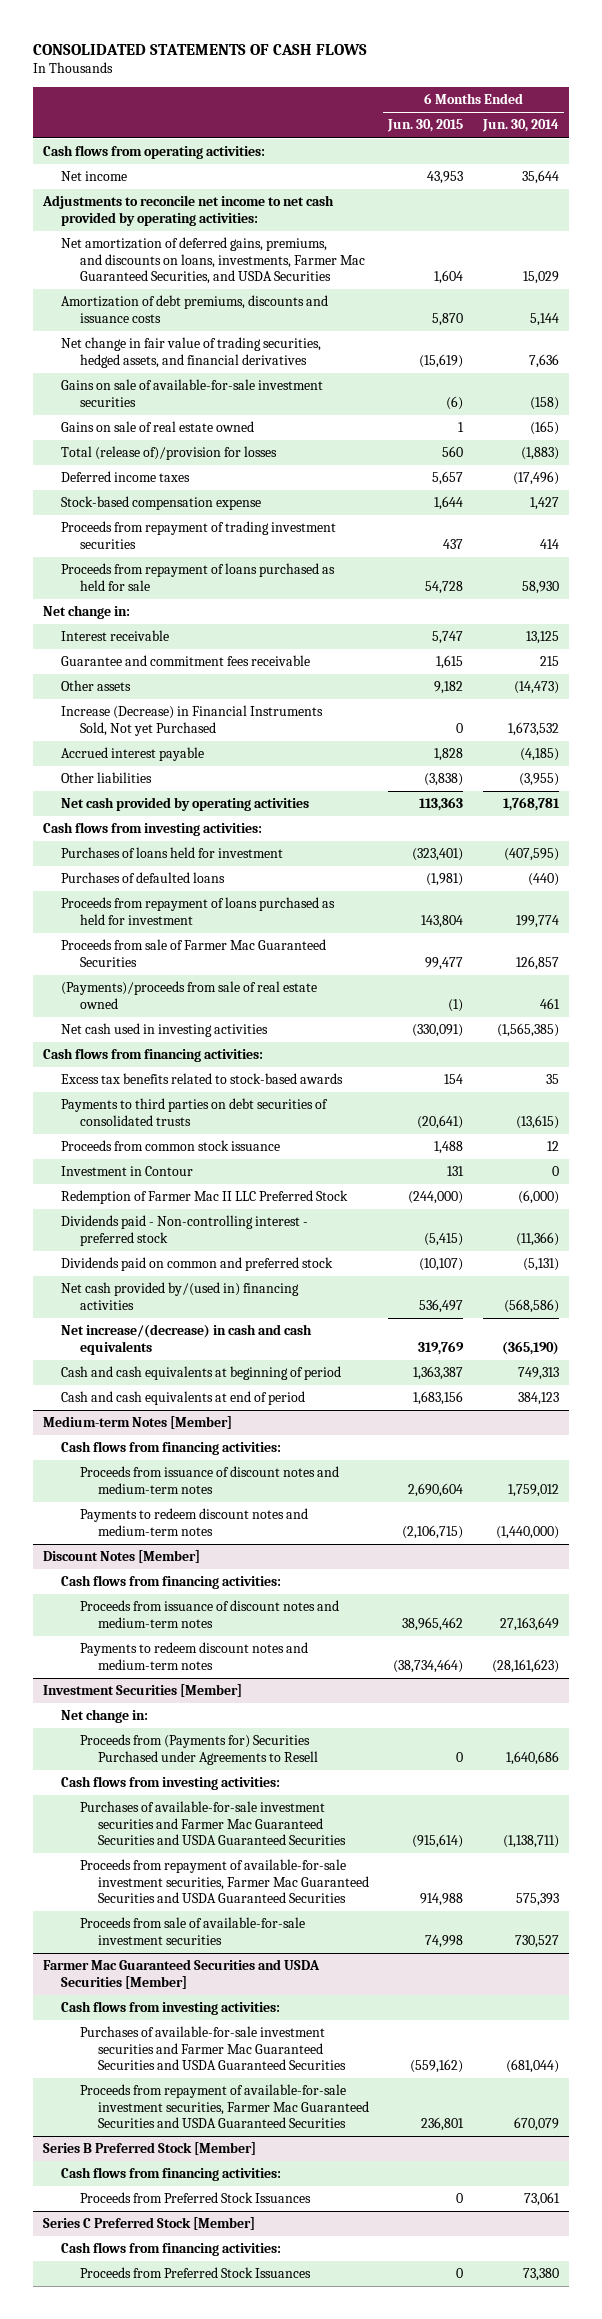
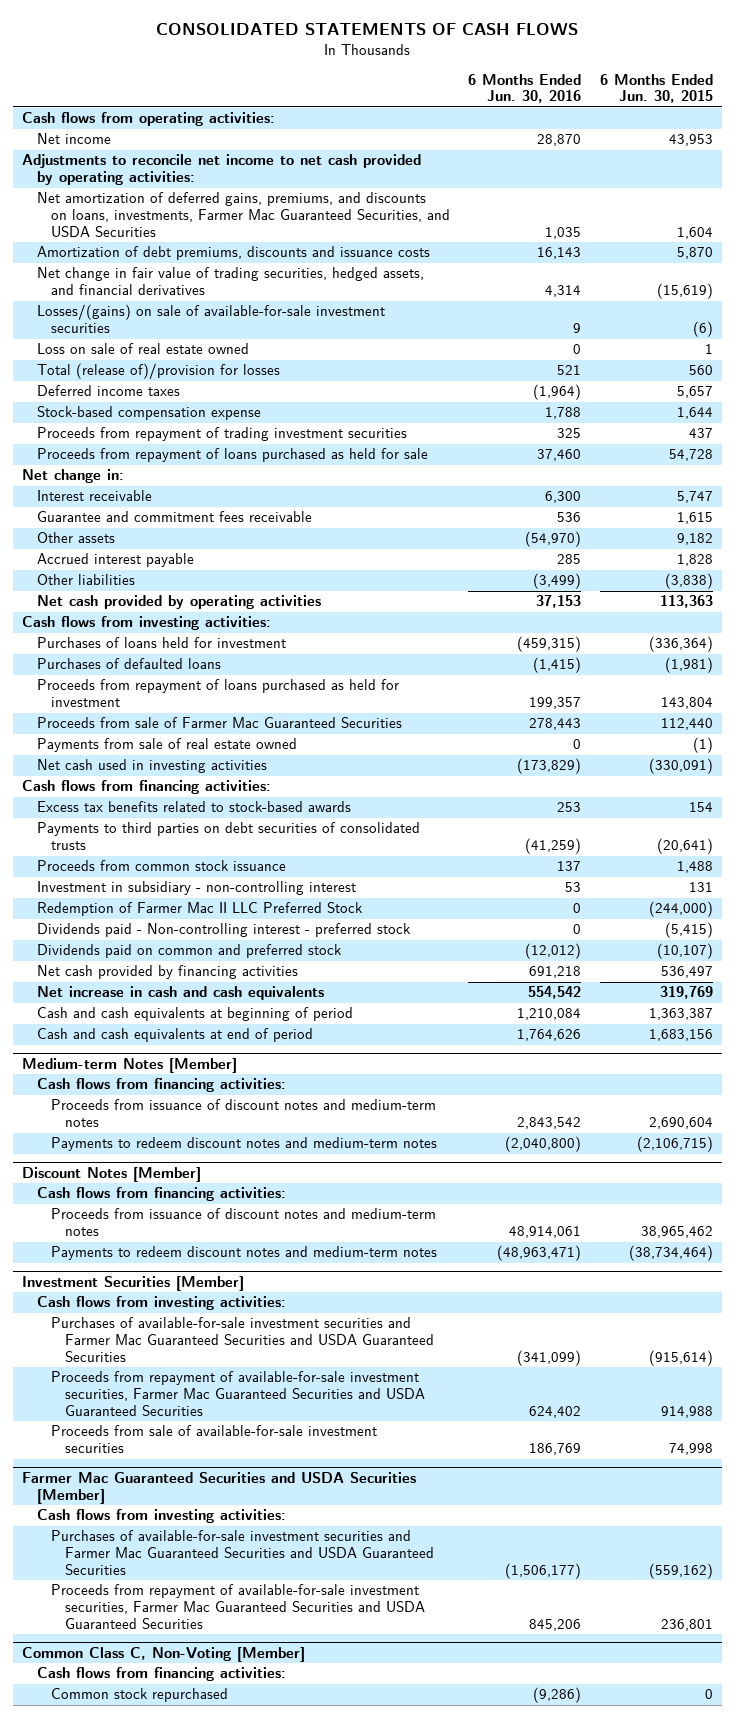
- | 6 Months Ended Jun. 30, 2015 | 6 Months Ended Jun. 30, 2014
+ | 6 Months Ended Jun. 30, 2016 | 6 Months Ended Jun. 30, 2015
- Gains on sale of available-for-sale investment securities | (6) | (158)
- Gains on sale of real estate owned | 1 | (165)
+ Losses/(gains) on sale of available-for-sale investment securities | 9 | (6)
+ Loss on sale of real estate owned | 0 | 1
- Increase (Decrease) in Financial Instruments Sold, Not yet Purchased | 0 | 1,673,532
- Purchases of loans held for investment | (323,401) | (407,595)
+ Purchases of loans held for investment | (459,315) | (336,364)
- Proceeds from sale of Farmer Mac Guaranteed Securities | 99,477 | 126,857
- (Payments)/proceeds from sale of real estate owned | (1) | 461
+ Proceeds from sale of Farmer Mac Guaranteed Securities | 278,443 | 112,440
+ Payments from sale of real estate owned | 0 | (1)
- Investment in Contour | 131 | 0
+ Investment in subsidiary - non-controlling interest | 53 | 131
- Net cash provided by/(used in) financing activities | 536,497 | (568,586)
- Net increase/(decrease) in cash and cash equivalents | 319,769 | (365,190)
+ Net cash provided by financing activities | 691,218 | 536,497
+ Net increase in cash and cash equivalents | 554,542 | 319,769
@ Investment Securities [Member]
- Net change in:
- Proceeds from (Payments for) Securities Purchased under Agreements to Resell | 0 | 1,640,686
- Series B Preferred Stock [Member]
- Cash flows from financing activities:
- Proceeds from Preferred Stock Issuances | 0 | 73,061
- Series C Preferred Stock [Member]
+ Common Class C, Non-Voting [Member]
- Proceeds from Preferred Stock Issuances | 0 | 73,380
+ Common stock repurchased | (9,286) | 0

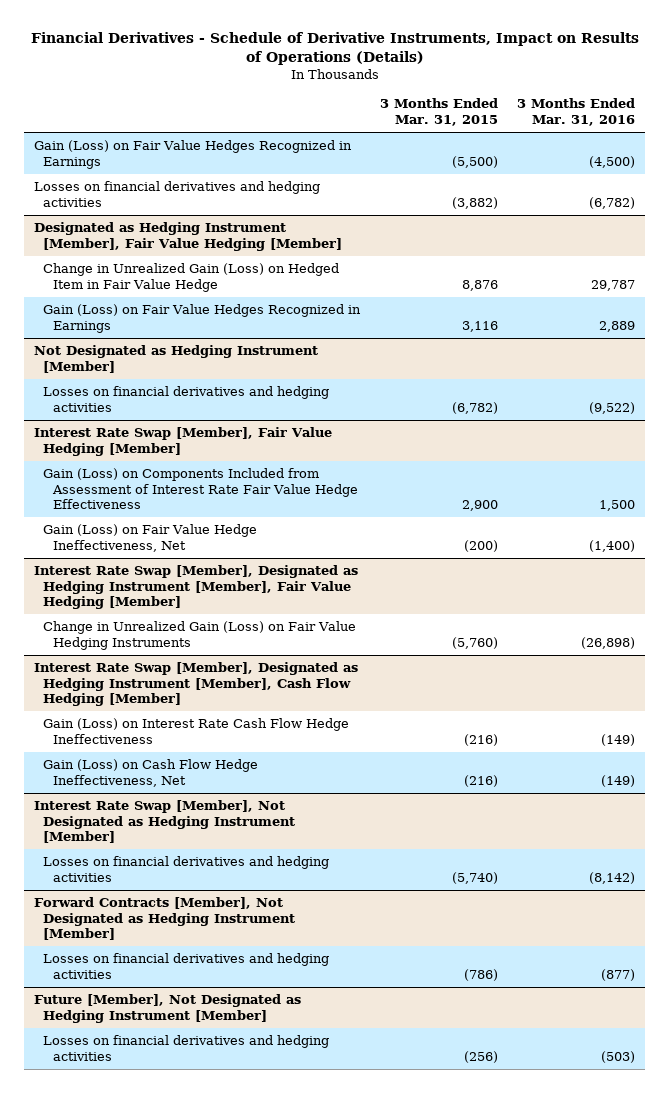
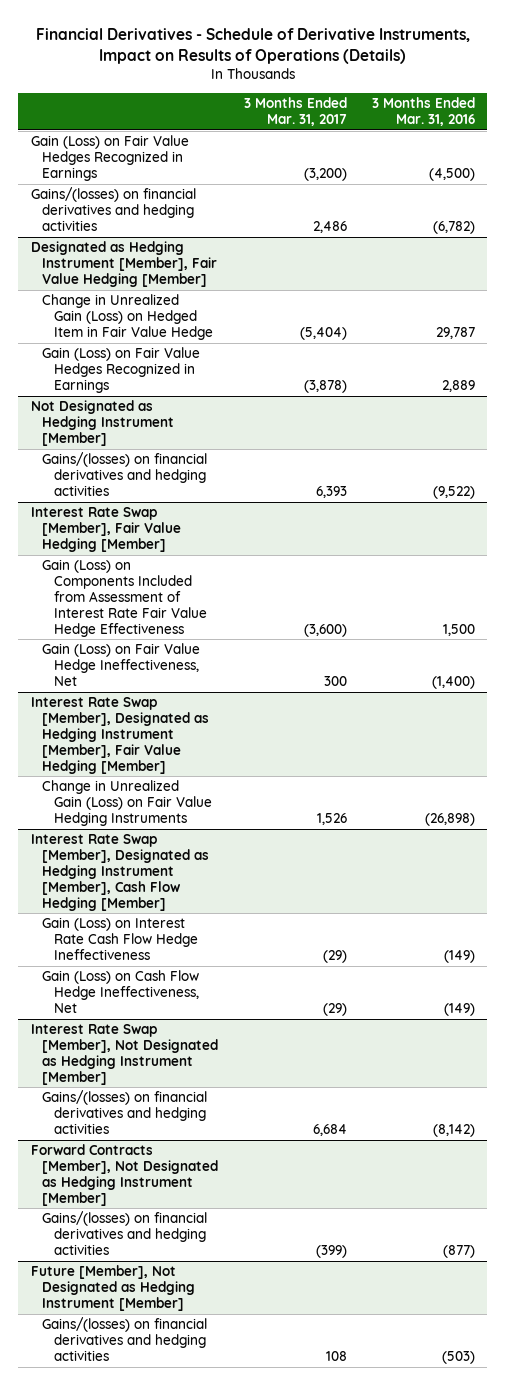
- | 3 Months Ended Mar. 31, 2015 | 3 Months Ended Mar. 31, 2016
+ | 3 Months Ended Mar. 31, 2017 | 3 Months Ended Mar. 31, 2016
- Losses on financial derivatives and hedging activities | (3,882) | (6,782)
+ Gains/(losses) on financial derivatives and hedging activities | 2,486 | (6,782)
@ Not Designated as Hedging Instrument [Member]
- Losses on financial derivatives and hedging activities | (6,782) | (9,522)
+ Gains/(losses) on financial derivatives and hedging activities | 6,393 | (9,522)
@ Interest Rate Swap [Member], Not Designated as Hedging Instrument [Member]
- Losses on financial derivatives and hedging activities | (5,740) | (8,142)
+ Gains/(losses) on financial derivatives and hedging activities | 6,684 | (8,142)
@ Forward Contracts [Member], Not Designated as Hedging Instrument [Member]
- Losses on financial derivatives and hedging activities | (786) | (877)
+ Gains/(losses) on financial derivatives and hedging activities | (399) | (877)
@ Future [Member], Not Designated as Hedging Instrument [Member]
- Losses on financial derivatives and hedging activities | (256) | (503)
+ Gains/(losses) on financial derivatives and hedging activities | 108 | (503)

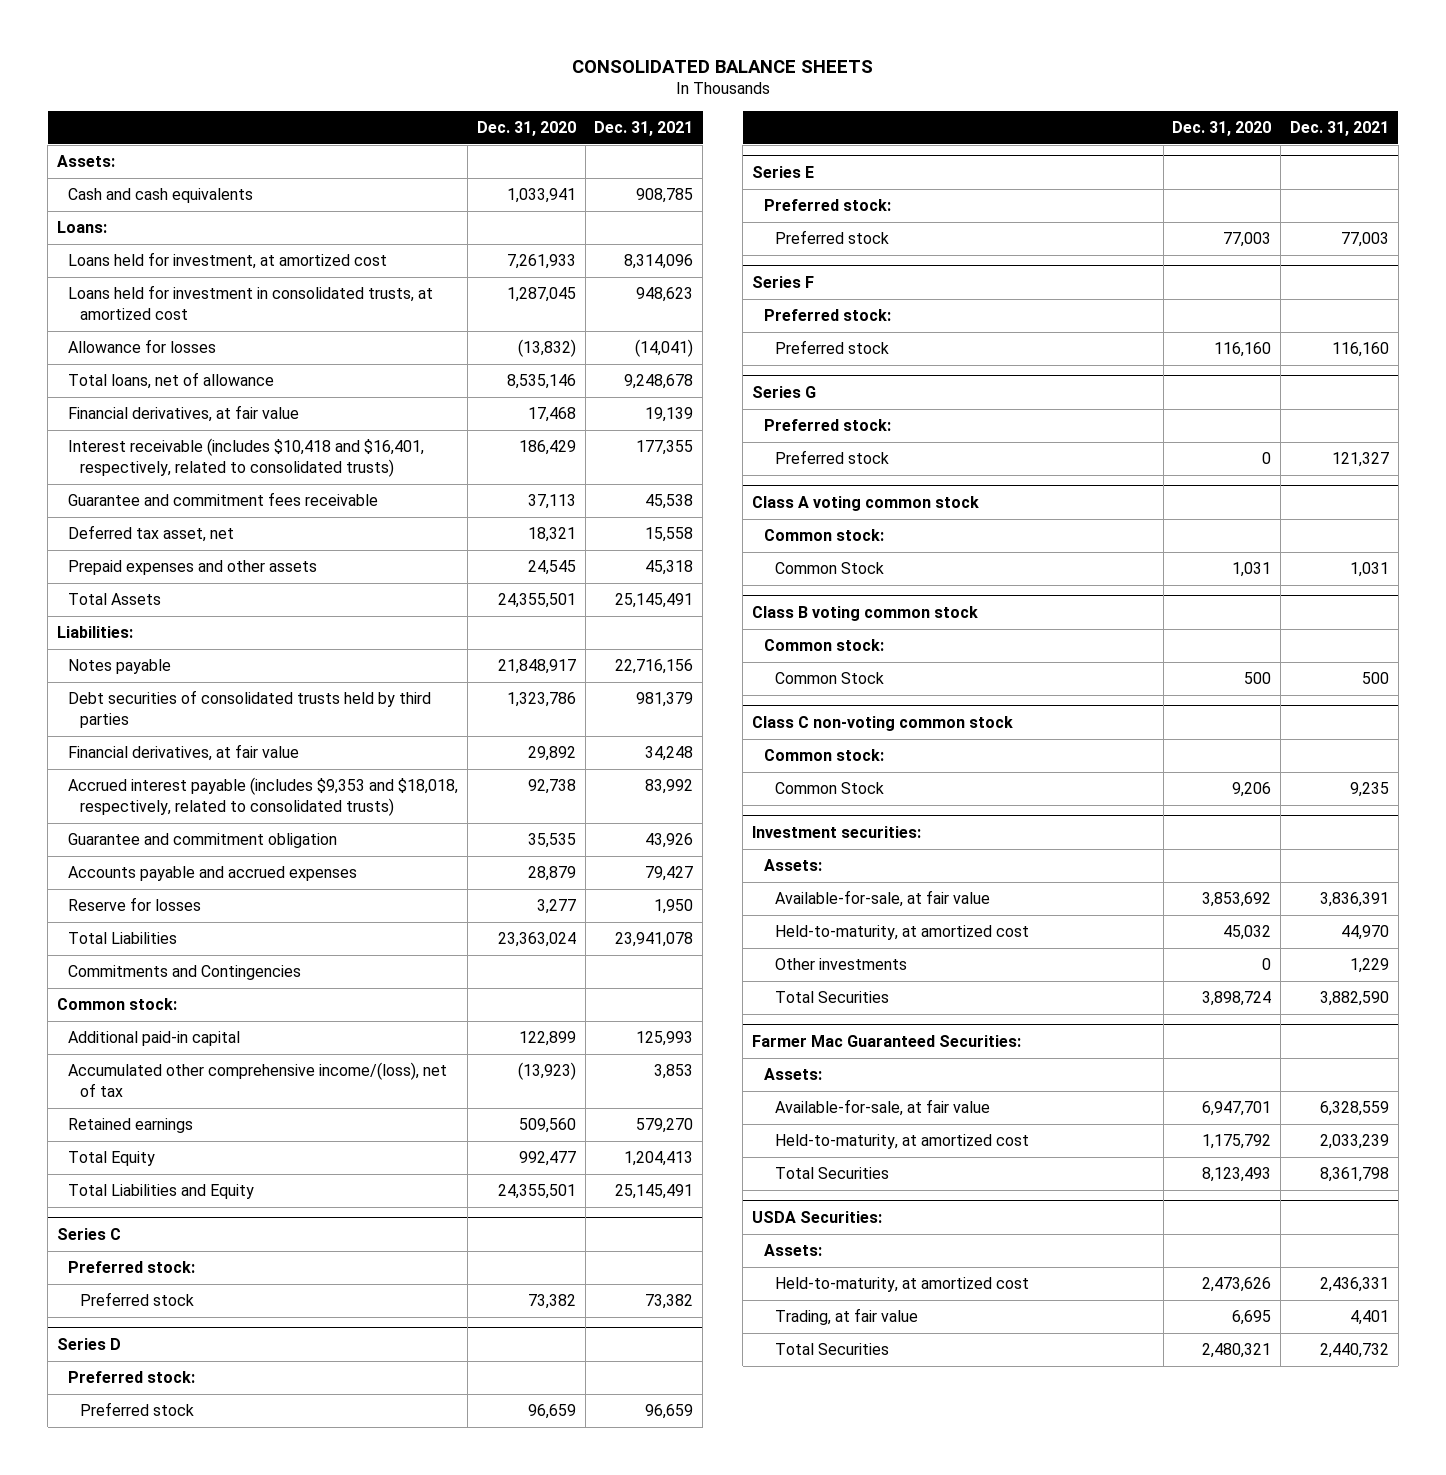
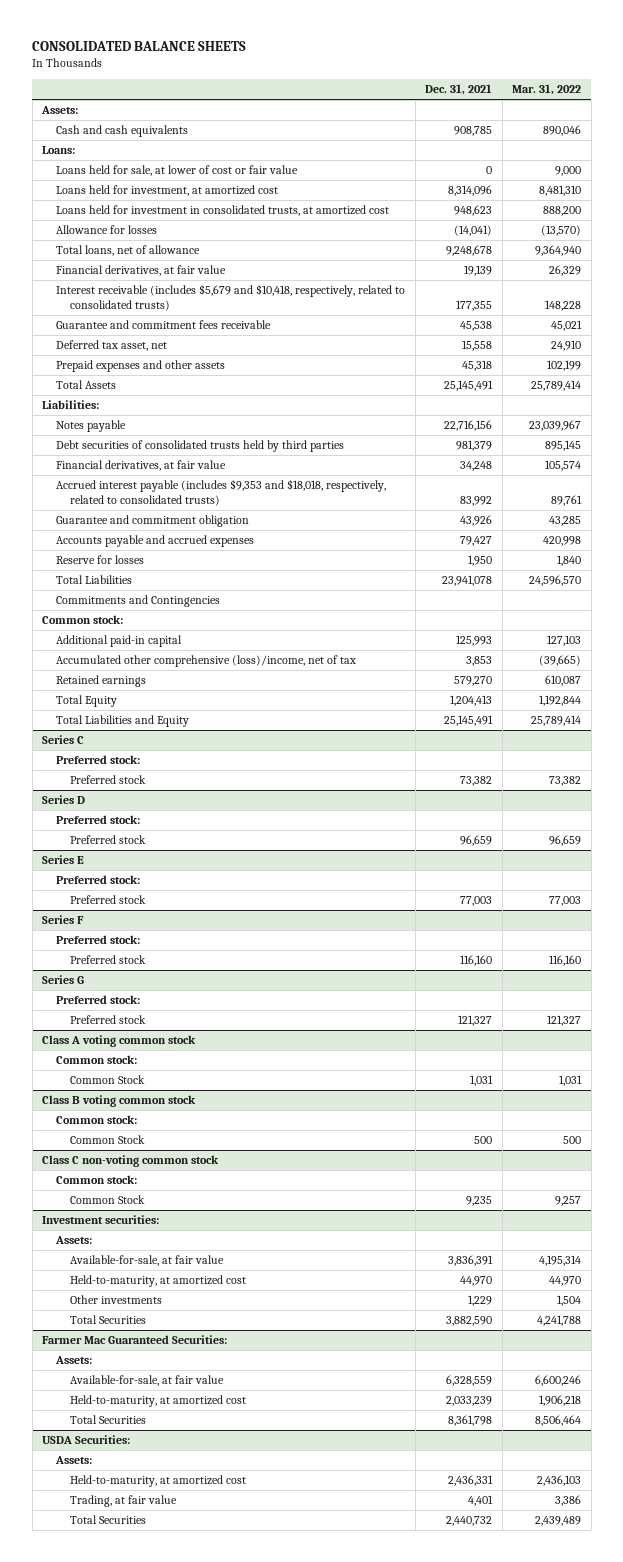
- | Dec. 31, 2020 | Dec. 31, 2021
+ | Dec. 31, 2021 | Mar. 31, 2022
+ Loans held for sale, at lower of cost or fair value | 0 | 9,000
- Interest receivable (includes $10,418 and $16,401, respectively, related to consolidated trusts) | 186,429 | 177,355
+ Interest receivable (includes $5,679 and $10,418, respectively, related to consolidated trusts) | 177,355 | 148,228
- Accumulated other comprehensive income/(loss), net of tax | (13,923) | 3,853
+ Accumulated other comprehensive (loss)/income, net of tax | 3,853 | (39,665)

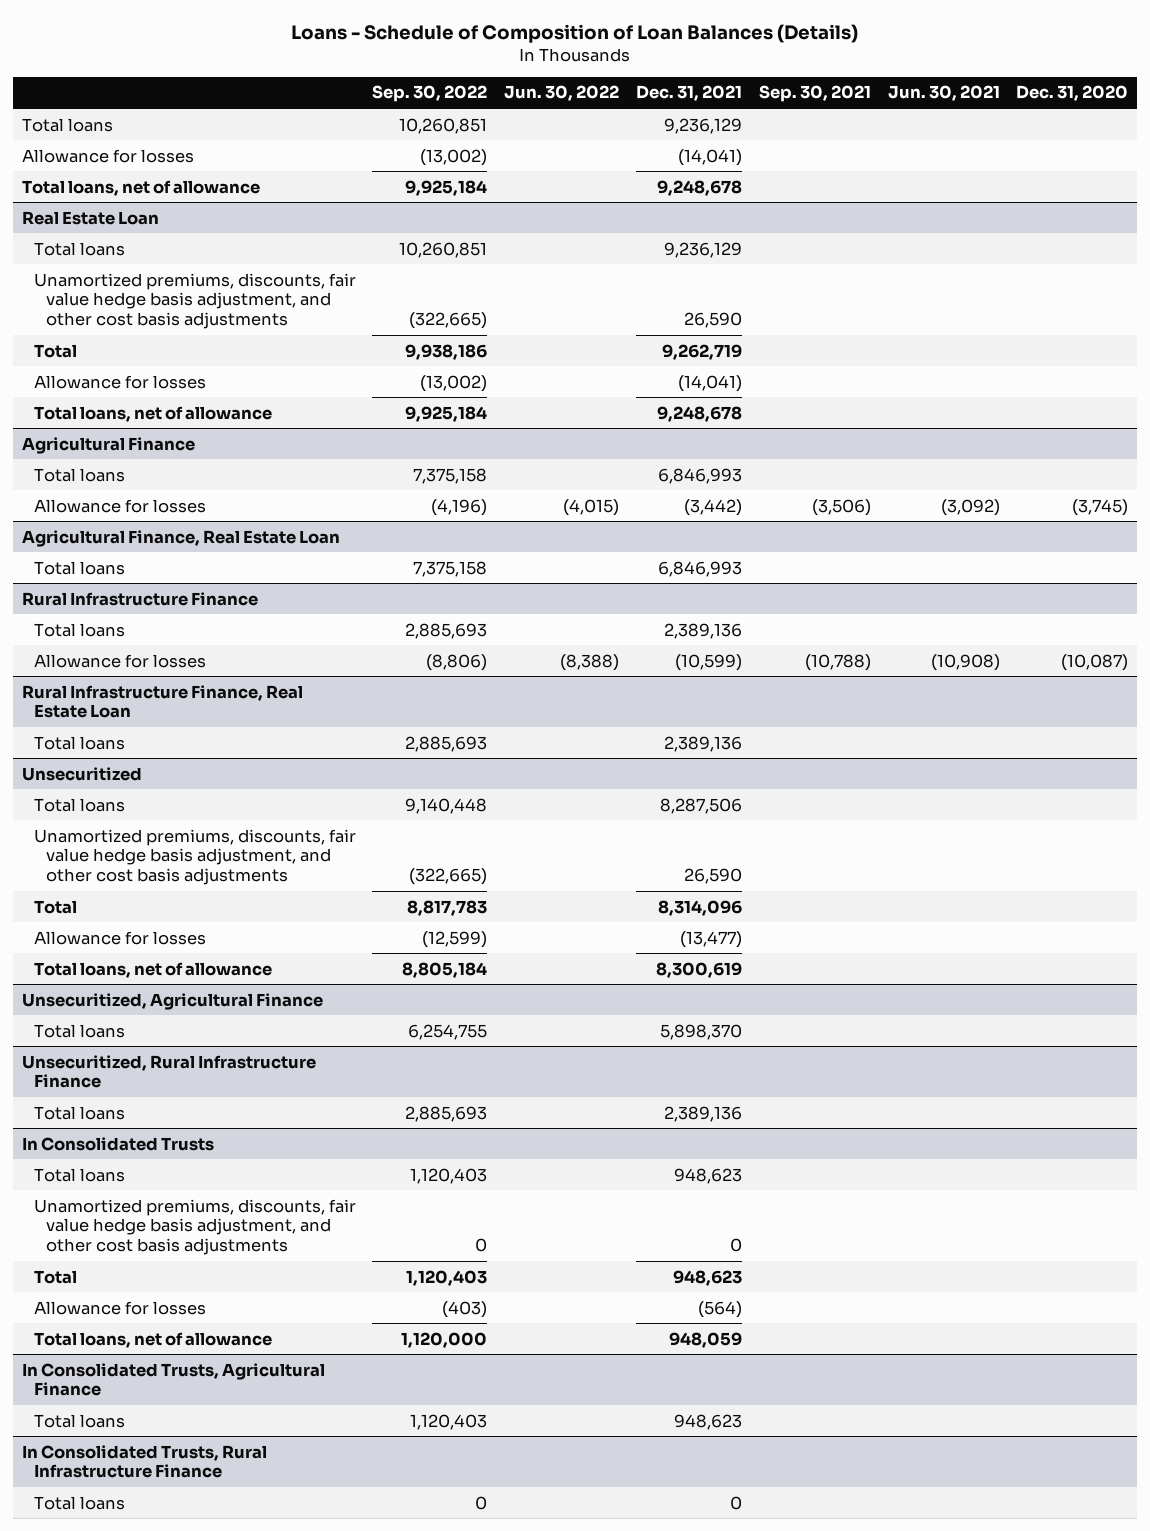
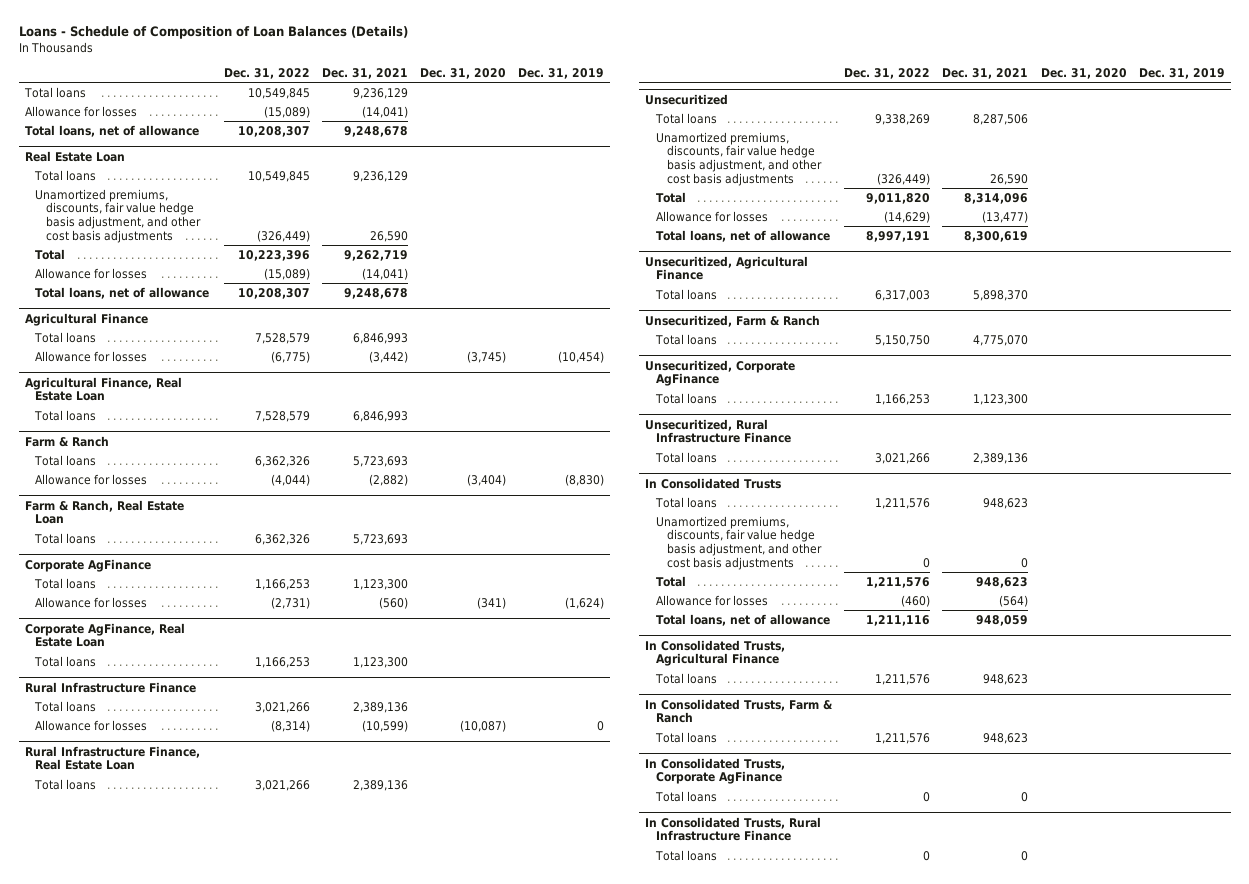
- | Sep. 30, 2022 | Jun. 30, 2022 | Dec. 31, 2021 | Sep. 30, 2021 | Jun. 30, 2021 | Dec. 31, 2020
+ | Dec. 31, 2022 | Dec. 31, 2021 | Dec. 31, 2020 | Dec. 31, 2019
+ Farm & Ranch
+ Total loans | 6,362,326 | 5,723,693 | |
+ Allowance for losses | (4,044) | (2,882) | (3,404) | (8,830)
+ Farm & Ranch, Real Estate Loan
+ Total loans | 6,362,326 | 5,723,693 | |
+ Corporate AgFinance
+ Total loans | 1,166,253 | 1,123,300 | |
+ Allowance for losses | (2,731) | (560) | (341) | (1,624)
+ Corporate AgFinance, Real Estate Loan
+ Total loans | 1,166,253 | 1,123,300 | |
+ Unsecuritized, Farm & Ranch
+ Total loans | 5,150,750 | 4,775,070 | |
+ Unsecuritized, Corporate AgFinance
+ Total loans | 1,166,253 | 1,123,300 | |
+ In Consolidated Trusts, Farm & Ranch
+ Total loans | 1,211,576 | 948,623 | |
+ In Consolidated Trusts, Corporate AgFinance
+ Total loans | 0 | 0 | |

